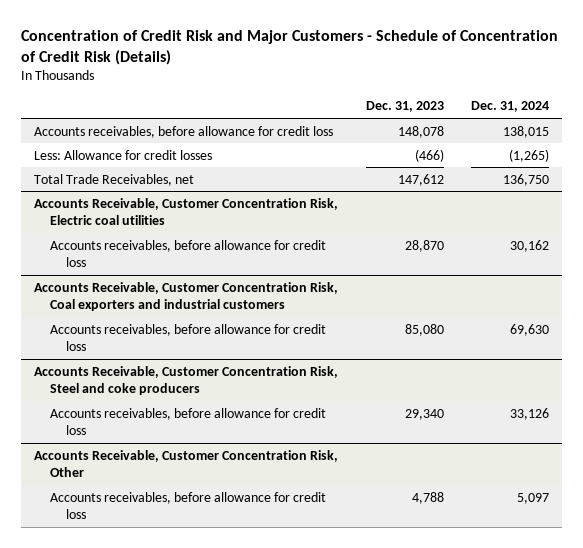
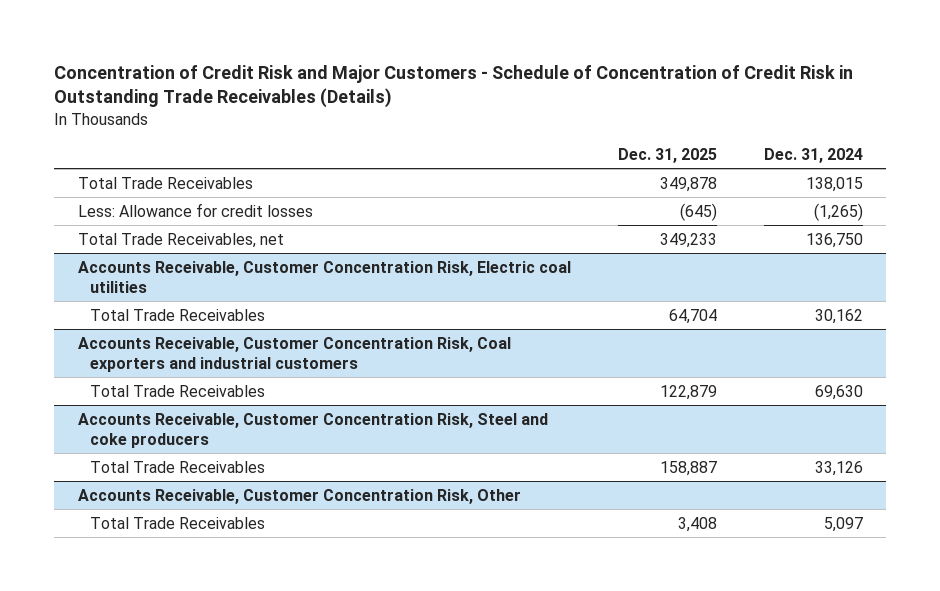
- Concentration of Credit Risk and Major Customers - Schedule of Concentration of Credit Risk (Details)
+ Concentration of Credit Risk and Major Customers - Schedule of Concentration of Credit Risk in Outstanding Trade Receivables (Details)
- | Dec. 31, 2023 | Dec. 31, 2024
+ | Dec. 31, 2025 | Dec. 31, 2024
- Accounts receivables, before allowance for credit loss | 148,078 | 138,015
+ Total Trade Receivables | 349,878 | 138,015
@ Accounts Receivable, Customer Concentration Risk, Electric coal utilities
- Accounts receivables, before allowance for credit loss | 28,870 | 30,162
+ Total Trade Receivables | 64,704 | 30,162
@ Accounts Receivable, Customer Concentration Risk, Coal exporters and industrial customers
- Accounts receivables, before allowance for credit loss | 85,080 | 69,630
+ Total Trade Receivables | 122,879 | 69,630
@ Accounts Receivable, Customer Concentration Risk, Steel and coke producers
- Accounts receivables, before allowance for credit loss | 29,340 | 33,126
+ Total Trade Receivables | 158,887 | 33,126
@ Accounts Receivable, Customer Concentration Risk, Other
- Accounts receivables, before allowance for credit loss | 4,788 | 5,097
+ Total Trade Receivables | 3,408 | 5,097

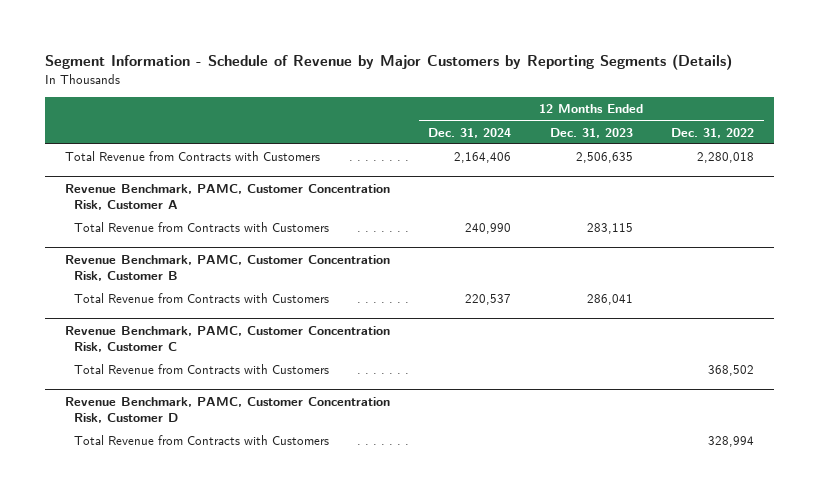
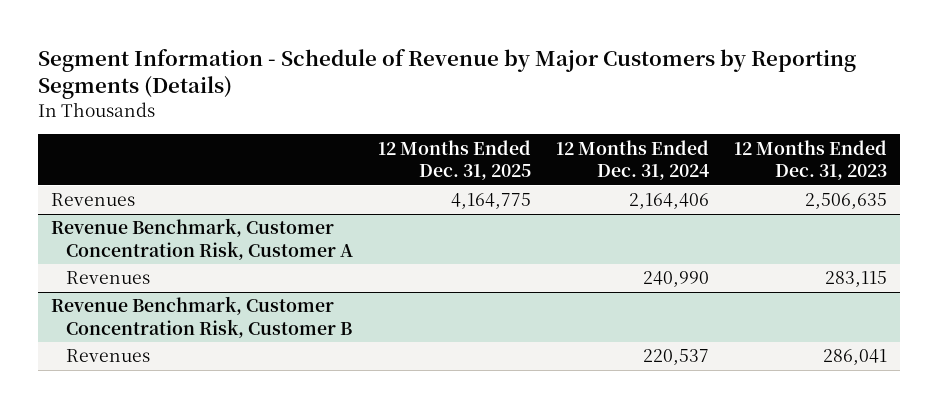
- | 12 Months Ended Dec. 31, 2024 | 12 Months Ended Dec. 31, 2023 | 12 Months Ended Dec. 31, 2022
+ | 12 Months Ended Dec. 31, 2025 | 12 Months Ended Dec. 31, 2024 | 12 Months Ended Dec. 31, 2023
- Total Revenue from Contracts with Customers | 2,164,406 | 2,506,635 | 2,280,018
- Revenue Benchmark, PAMC, Customer Concentration Risk, Customer A
- Total Revenue from Contracts with Customers | 240,990 | 283,115 |
- Revenue Benchmark, PAMC, Customer Concentration Risk, Customer B
- Total Revenue from Contracts with Customers | 220,537 | 286,041 |
- Revenue Benchmark, PAMC, Customer Concentration Risk, Customer C
- Total Revenue from Contracts with Customers | | | 368,502
- Revenue Benchmark, PAMC, Customer Concentration Risk, Customer D
- Total Revenue from Contracts with Customers | | | 328,994
+ Revenues | 4,164,775 | 2,164,406 | 2,506,635
+ Revenue Benchmark, Customer Concentration Risk, Customer A
+ Revenues | | 240,990 | 283,115
+ Revenue Benchmark, Customer Concentration Risk, Customer B
+ Revenues | | 220,537 | 286,041

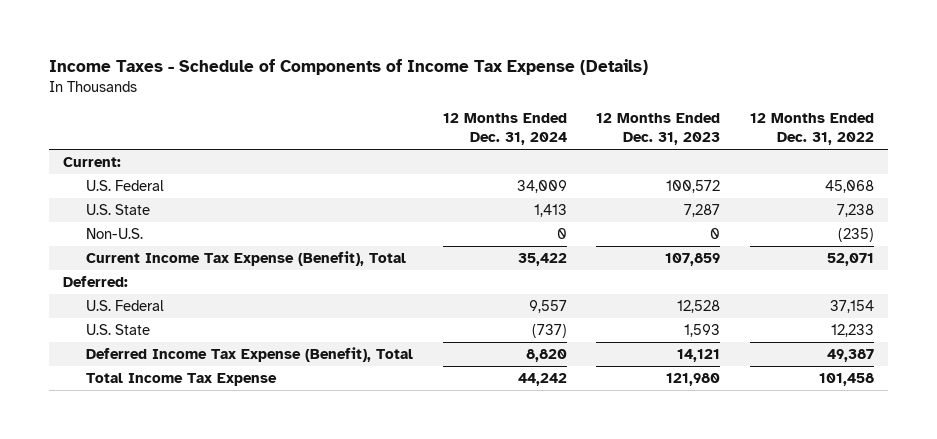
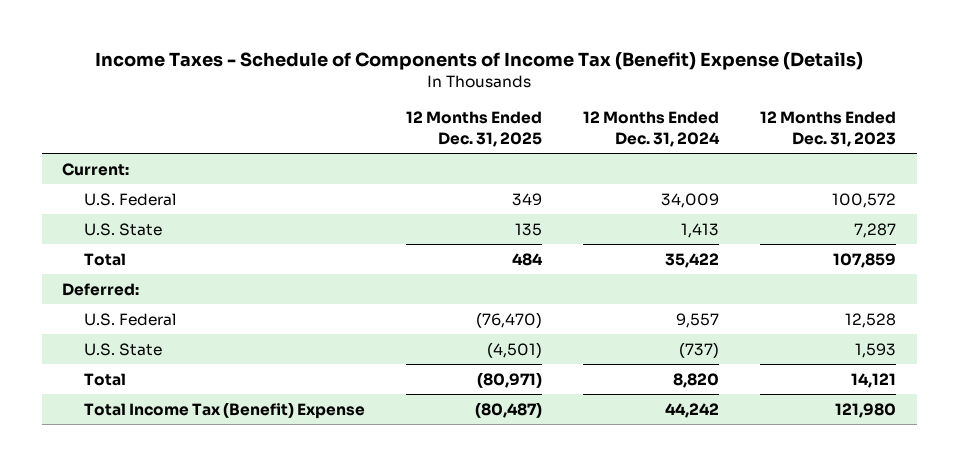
- Income Taxes - Schedule of Components of Income Tax Expense (Details)
+ Income Taxes - Schedule of Components of Income Tax (Benefit) Expense (Details)
- | 12 Months Ended Dec. 31, 2024 | 12 Months Ended Dec. 31, 2023 | 12 Months Ended Dec. 31, 2022
+ | 12 Months Ended Dec. 31, 2025 | 12 Months Ended Dec. 31, 2024 | 12 Months Ended Dec. 31, 2023
- Non-U.S. | 0 | 0 | (235)
- Current Income Tax Expense (Benefit), Total | 35,422 | 107,859 | 52,071
+ Total | 484 | 35,422 | 107,859
- Deferred Income Tax Expense (Benefit), Total | 8,820 | 14,121 | 49,387
- Total Income Tax Expense | 44,242 | 121,980 | 101,458
+ Total | (80,971) | 8,820 | 14,121
+ Total Income Tax (Benefit) Expense | (80,487) | 44,242 | 121,980

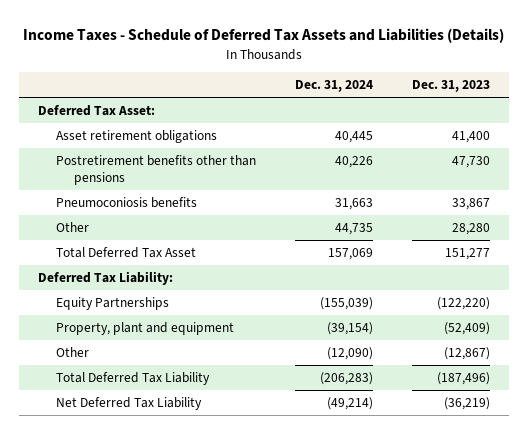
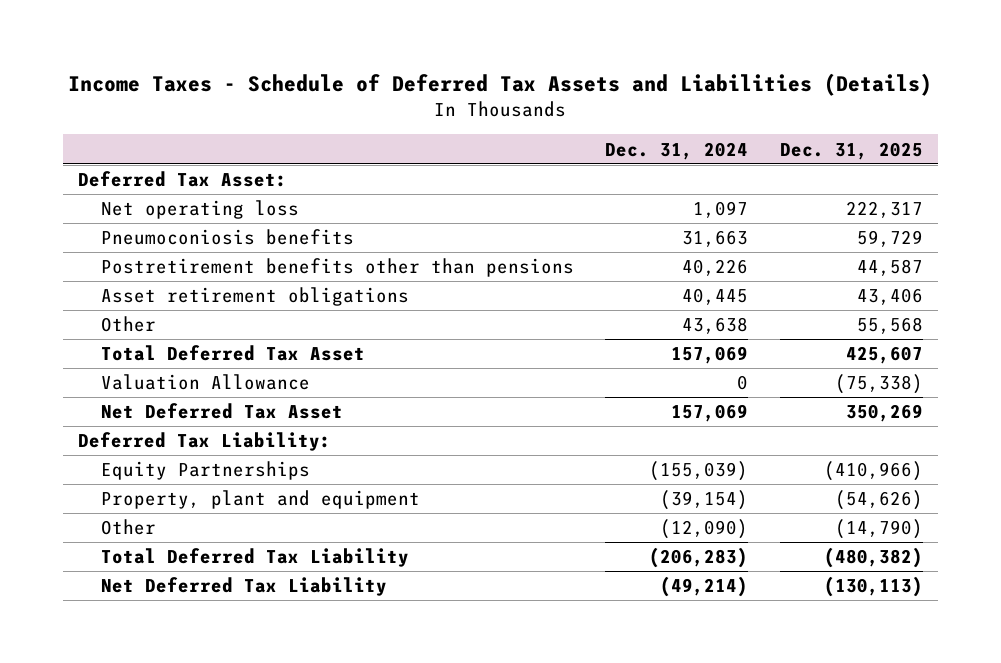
- | Dec. 31, 2024 | Dec. 31, 2023
+ | Dec. 31, 2024 | Dec. 31, 2025
+ Net operating loss | 1,097 | 222,317
- Other | 44,735 | 28,280
moved down: Postretirement benefits other than pensions | 40,226 | 44,587
moved down: Asset retirement obligations | 40,445 | 43,406
+ Other | 43,638 | 55,568
+ Valuation Allowance | 0 | (75,338)
+ Net Deferred Tax Asset | 157,069 | 350,269

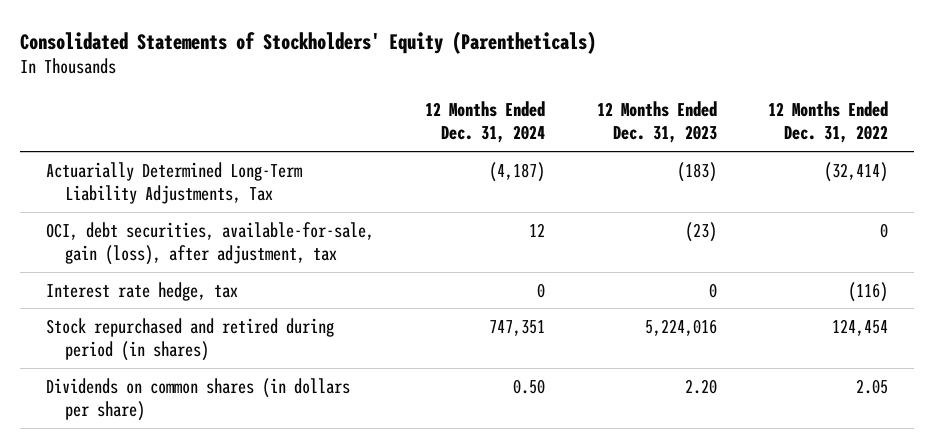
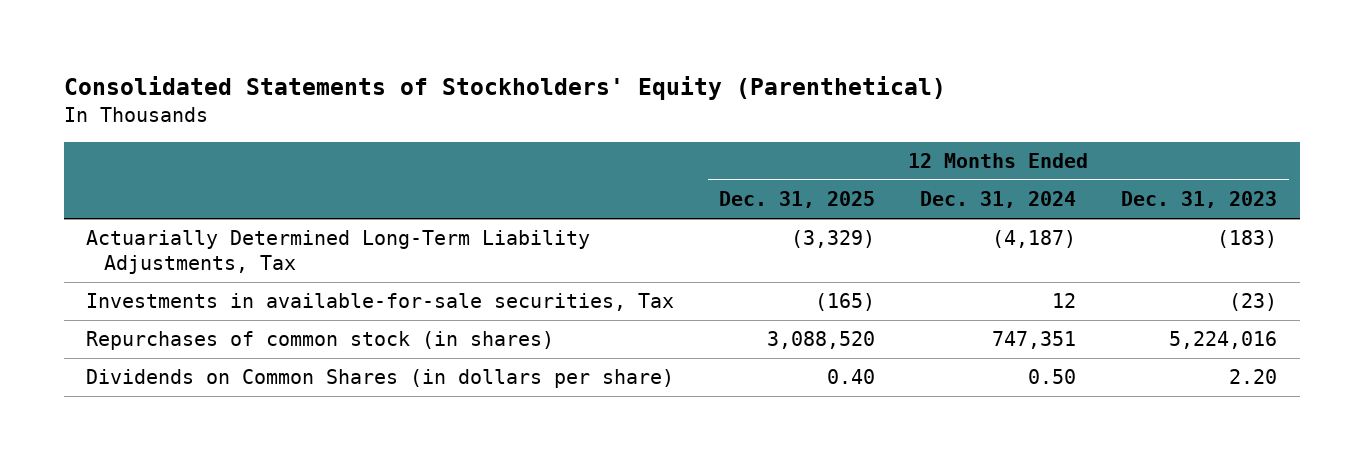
- Consolidated Statements of Stockholders' Equity (Parentheticals)
+ Consolidated Statements of Stockholders' Equity (Parenthetical)
- | 12 Months Ended Dec. 31, 2024 | 12 Months Ended Dec. 31, 2023 | 12 Months Ended Dec. 31, 2022
+ | 12 Months Ended Dec. 31, 2025 | 12 Months Ended Dec. 31, 2024 | 12 Months Ended Dec. 31, 2023
- OCI, debt securities, available-for-sale, gain (loss), after adjustment, tax | 12 | (23) | 0
- Interest rate hedge, tax | 0 | 0 | (116)
- Stock repurchased and retired during period (in shares) | 747,351 | 5,224,016 | 124,454
- Dividends on common shares (in dollars per share) | 0.50 | 2.20 | 2.05
+ Investments in available-for-sale securities, Tax | (165) | 12 | (23)
+ Repurchases of common stock (in shares) | 3,088,520 | 747,351 | 5,224,016
+ Dividends on Common Shares (in dollars per share) | 0.40 | 0.50 | 2.20

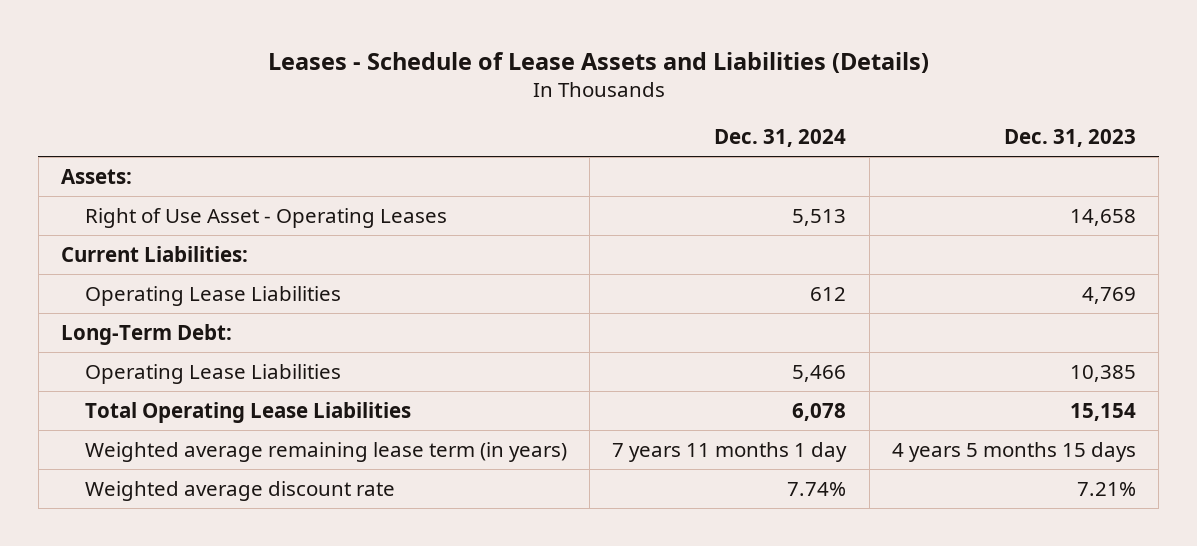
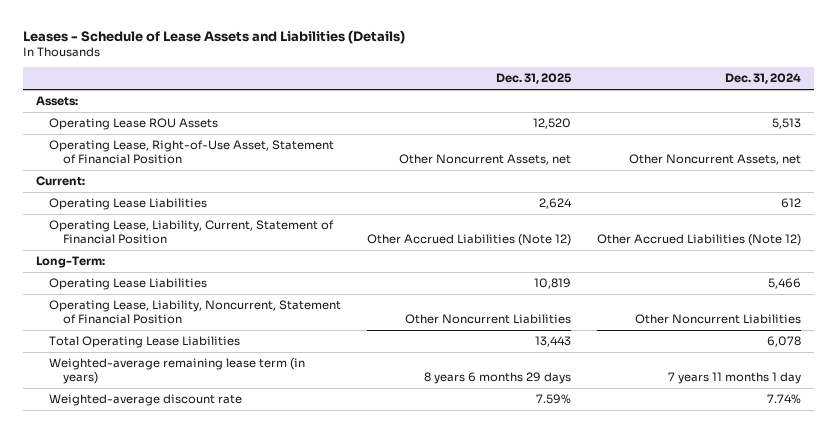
- | Dec. 31, 2024 | Dec. 31, 2023
+ | Dec. 31, 2025 | Dec. 31, 2024
- Right of Use Asset - Operating Leases | 5,513 | 14,658
- Current Liabilities:
+ Operating Lease ROU Assets | 12,520 | 5,513
+ Operating Lease, Right-of-Use Asset, Statement of Financial Position | Other Noncurrent Assets, net | Other Noncurrent Assets, net
+ Current:
- Long-Term Debt:
+ Operating Lease, Liability, Current, Statement of Financial Position | Other Accrued Liabilities (Note 12) | Other Accrued Liabilities (Note 12)
+ Long-Term:
+ Operating Lease, Liability, Noncurrent, Statement of Financial Position | Other Noncurrent Liabilities | Other Noncurrent Liabilities
- Weighted average remaining lease term (in years) | 7 years 11 months 1 day | 4 years 5 months 15 days
- Weighted average discount rate | 7.74% | 7.21%
+ Weighted-average remaining lease term (in years) | 8 years 6 months 29 days | 7 years 11 months 1 day
+ Weighted-average discount rate | 7.59% | 7.74%

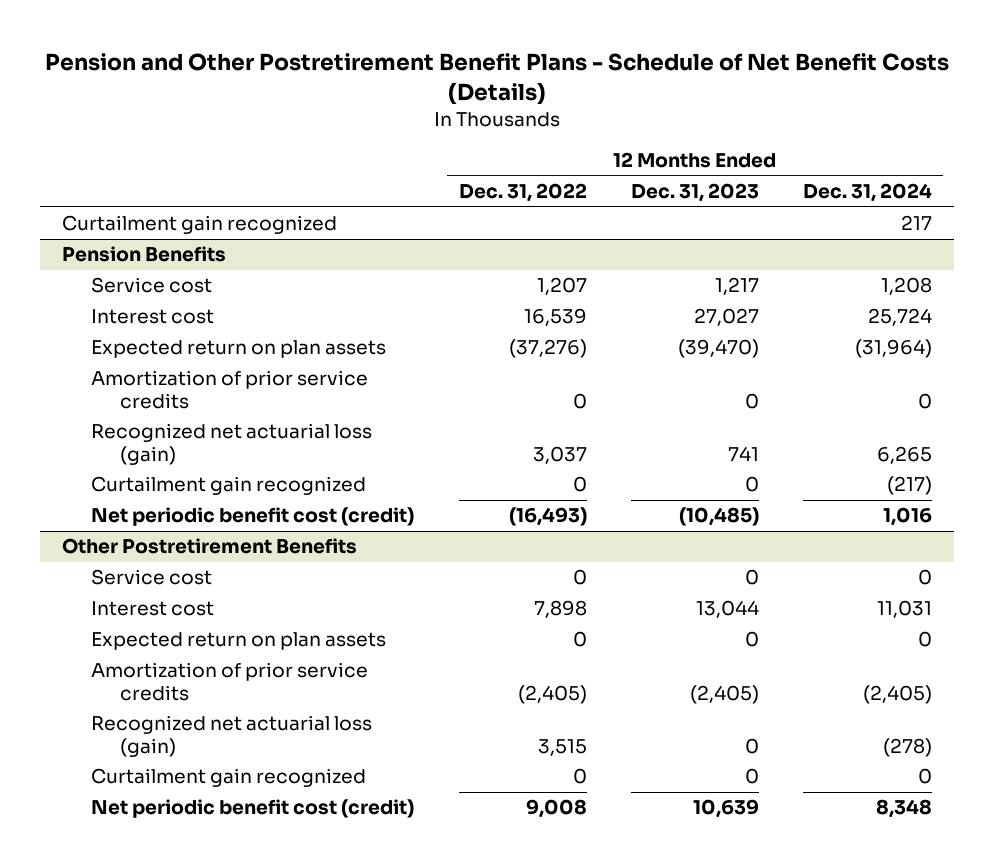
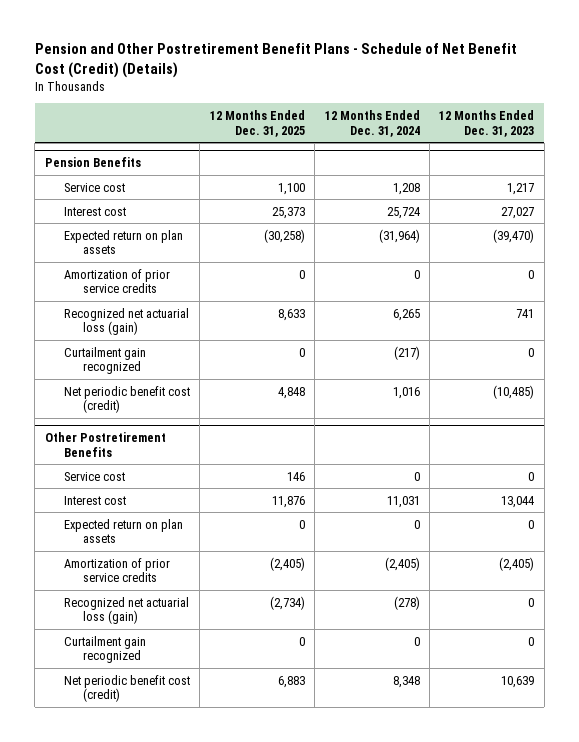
- Pension and Other Postretirement Benefit Plans - Schedule of Net Benefit Costs (Details)
+ Pension and Other Postretirement Benefit Plans - Schedule of Net Benefit Cost (Credit) (Details)
- | 12 Months Ended Dec. 31, 2022 | 12 Months Ended Dec. 31, 2023 | 12 Months Ended Dec. 31, 2024
+ | 12 Months Ended Dec. 31, 2025 | 12 Months Ended Dec. 31, 2024 | 12 Months Ended Dec. 31, 2023
- Curtailment gain recognized | | | 217

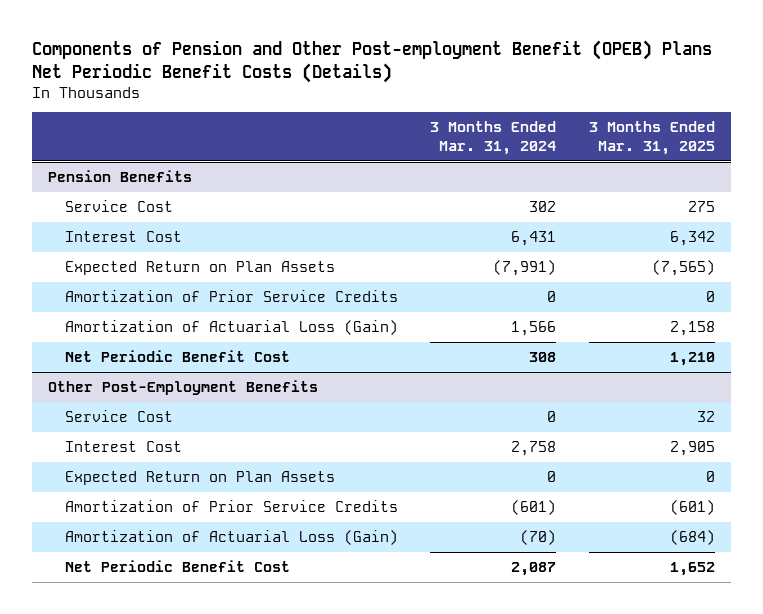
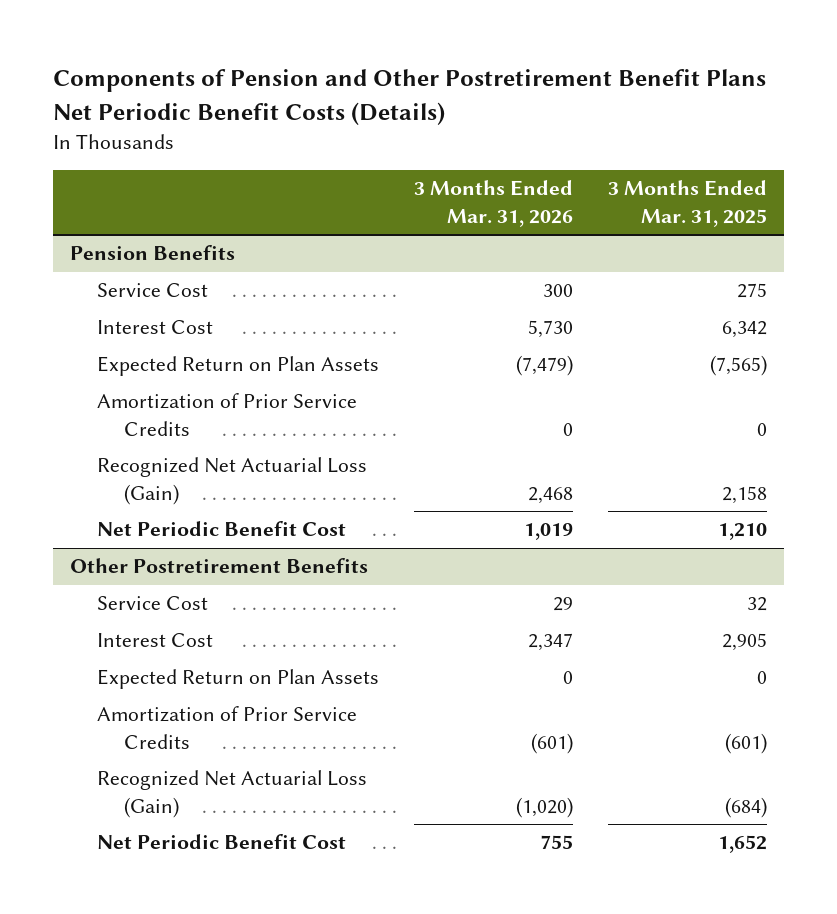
- Components of Pension and Other Post-employment Benefit (OPEB) Plans Net Periodic Benefit Costs (Details)
+ Components of Pension and Other Postretirement Benefit Plans Net Periodic Benefit Costs (Details)
- | 3 Months Ended Mar. 31, 2024 | 3 Months Ended Mar. 31, 2025
+ | 3 Months Ended Mar. 31, 2026 | 3 Months Ended Mar. 31, 2025
@ Pension Benefits
- Amortization of Actuarial Loss (Gain) | 1,566 | 2,158
+ Recognized Net Actuarial Loss (Gain) | 2,468 | 2,158
- Other Post-Employment Benefits
+ Other Postretirement Benefits
- Amortization of Actuarial Loss (Gain) | (70) | (684)
+ Recognized Net Actuarial Loss (Gain) | (1,020) | (684)

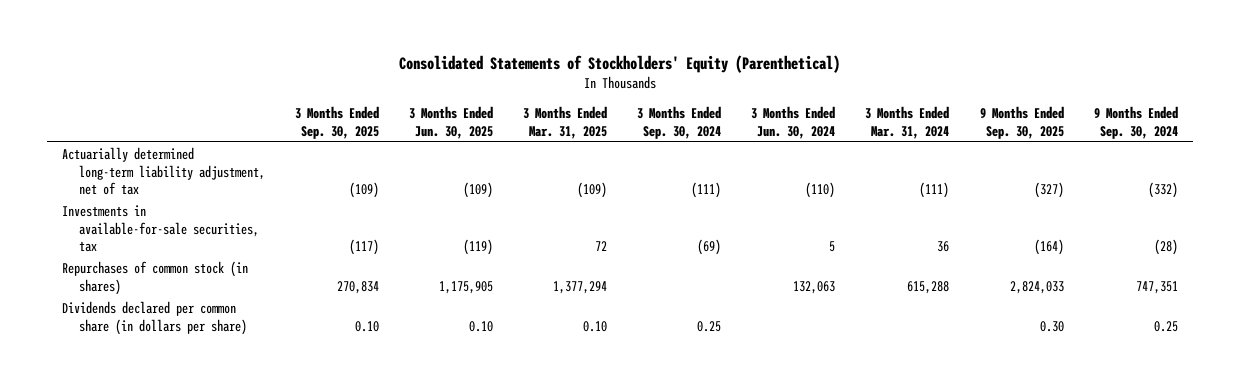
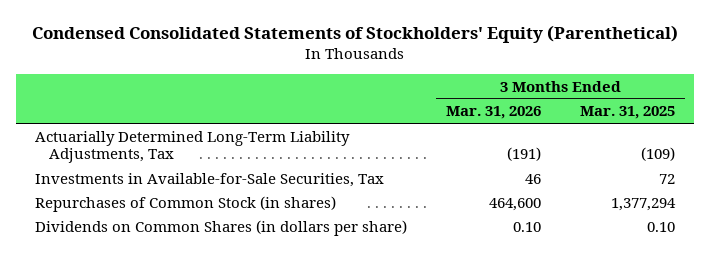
- Consolidated Statements of Stockholders' Equity (Parenthetical)
+ Condensed Consolidated Statements of Stockholders' Equity (Parenthetical)
- | 3 Months Ended Sep. 30, 2025 | 3 Months Ended Jun. 30, 2025 | 3 Months Ended Mar. 31, 2025 | 3 Months Ended Sep. 30, 2024 | 3 Months Ended Jun. 30, 2024 | 3 Months Ended Mar. 31, 2024 | 9 Months Ended Sep. 30, 2025 | 9 Months Ended Sep. 30, 2024
+ | 3 Months Ended Mar. 31, 2026 | 3 Months Ended Mar. 31, 2025
- Actuarially determined long-term liability adjustment, net of tax | (109) | (109) | (109) | (111) | (110) | (111) | (327) | (332)
- Investments in available-for-sale securities, tax | (117) | (119) | 72 | (69) | 5 | 36 | (164) | (28)
- Repurchases of common stock (in shares) | 270,834 | 1,175,905 | 1,377,294 | | 132,063 | 615,288 | 2,824,033 | 747,351
- Dividends declared per common share (in dollars per share) | 0.10 | 0.10 | 0.10 | 0.25 | | | 0.30 | 0.25
+ Actuarially Determined Long-Term Liability Adjustments, Tax | (191) | (109)
+ Investments in Available-for-Sale Securities, Tax | 46 | 72
+ Repurchases of Common Stock (in shares) | 464,600 | 1,377,294
+ Dividends on Common Shares (in dollars per share) | 0.10 | 0.10

